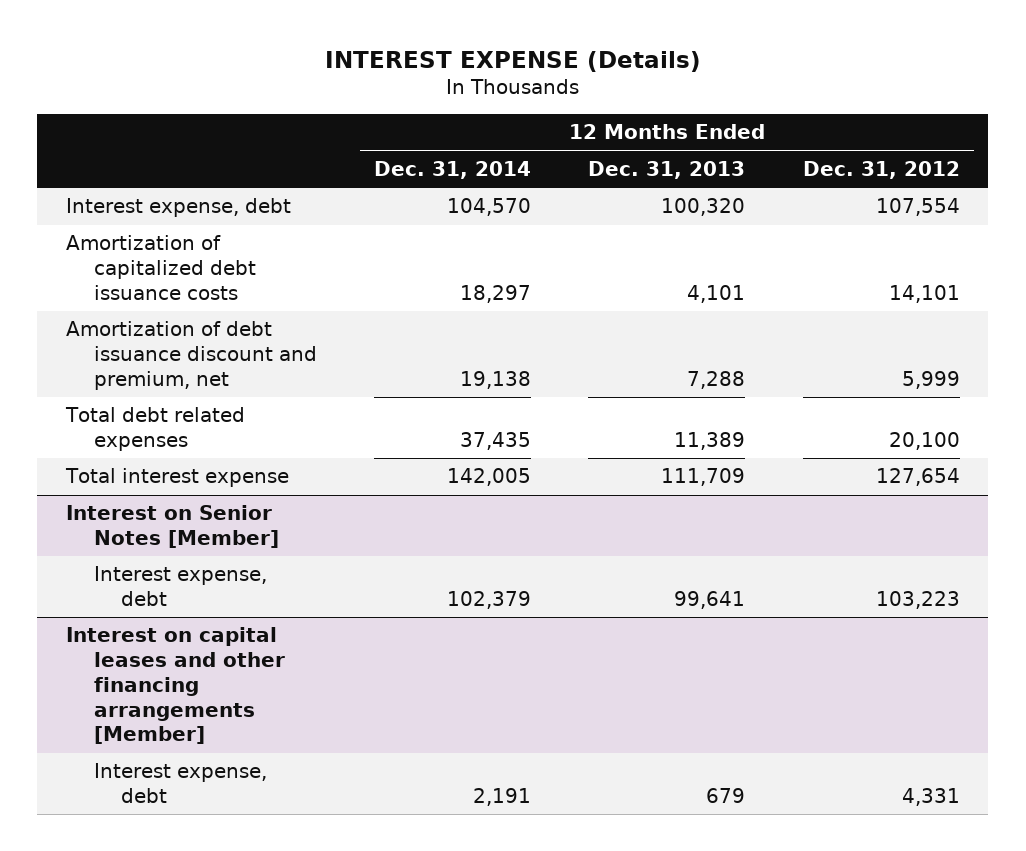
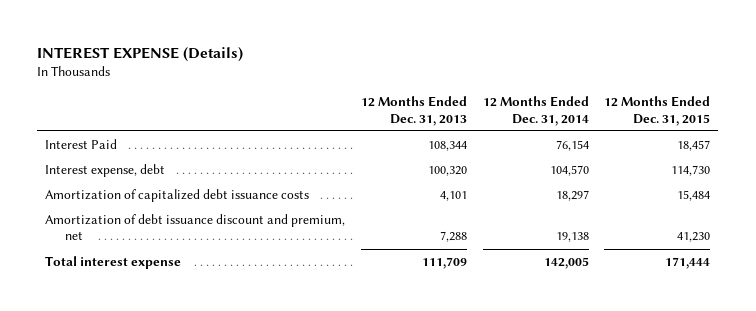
- | 12 Months Ended Dec. 31, 2014 | 12 Months Ended Dec. 31, 2013 | 12 Months Ended Dec. 31, 2012
+ | 12 Months Ended Dec. 31, 2013 | 12 Months Ended Dec. 31, 2014 | 12 Months Ended Dec. 31, 2015
+ Interest Paid | 108,344 | 76,154 | 18,457
- Total debt related expenses | 37,435 | 11,389 | 20,100
- Interest on Senior Notes [Member]
- Interest expense, debt | 102,379 | 99,641 | 103,223
- Interest on capital leases and other financing arrangements [Member]
- Interest expense, debt | 2,191 | 679 | 4,331

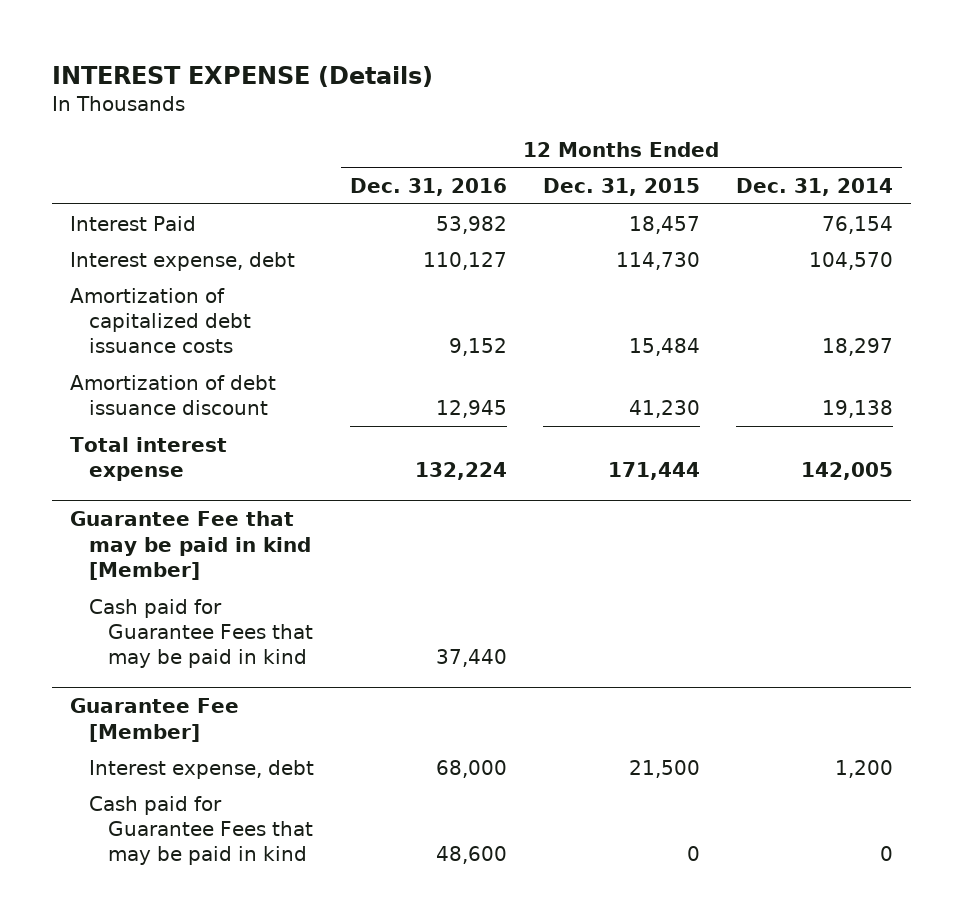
- | 12 Months Ended Dec. 31, 2013 | 12 Months Ended Dec. 31, 2014 | 12 Months Ended Dec. 31, 2015
+ | 12 Months Ended Dec. 31, 2016 | 12 Months Ended Dec. 31, 2015 | 12 Months Ended Dec. 31, 2014
- Amortization of debt issuance discount and premium, net | 7,288 | 19,138 | 41,230
+ Amortization of debt issuance discount | 12,945 | 41,230 | 19,138
+ Guarantee Fee that may be paid in kind [Member]
+ Cash paid for Guarantee Fees that may be paid in kind | 37,440 | |
+ Guarantee Fee [Member]
+ Interest expense, debt | 68,000 | 21,500 | 1,200
+ Cash paid for Guarantee Fees that may be paid in kind | 48,600 | 0 | 0

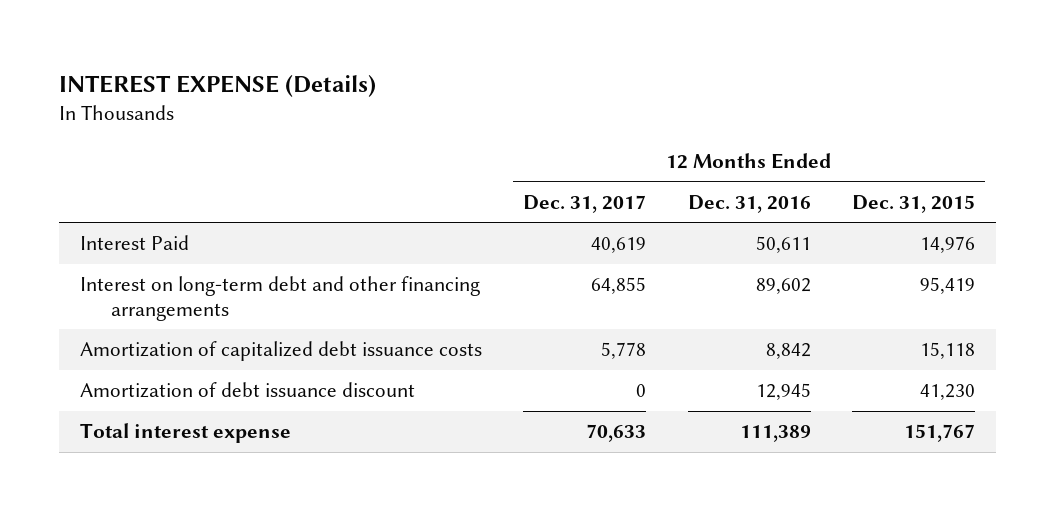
- | 12 Months Ended Dec. 31, 2016 | 12 Months Ended Dec. 31, 2015 | 12 Months Ended Dec. 31, 2014
+ | 12 Months Ended Dec. 31, 2017 | 12 Months Ended Dec. 31, 2016 | 12 Months Ended Dec. 31, 2015
- Interest Paid | 53,982 | 18,457 | 76,154
- Interest expense, debt | 110,127 | 114,730 | 104,570
- Amortization of capitalized debt issuance costs | 9,152 | 15,484 | 18,297
+ Interest Paid | 40,619 | 50,611 | 14,976
+ Interest on long-term debt and other financing arrangements | 64,855 | 89,602 | 95,419
+ Amortization of capitalized debt issuance costs | 5,778 | 8,842 | 15,118
- Total interest expense | 132,224 | 171,444 | 142,005
- Guarantee Fee that may be paid in kind [Member]
- Cash paid for Guarantee Fees that may be paid in kind | 37,440 | |
- Guarantee Fee [Member]
- Interest expense, debt | 68,000 | 21,500 | 1,200
- Cash paid for Guarantee Fees that may be paid in kind | 48,600 | 0 | 0
+ Total interest expense | 70,633 | 111,389 | 151,767

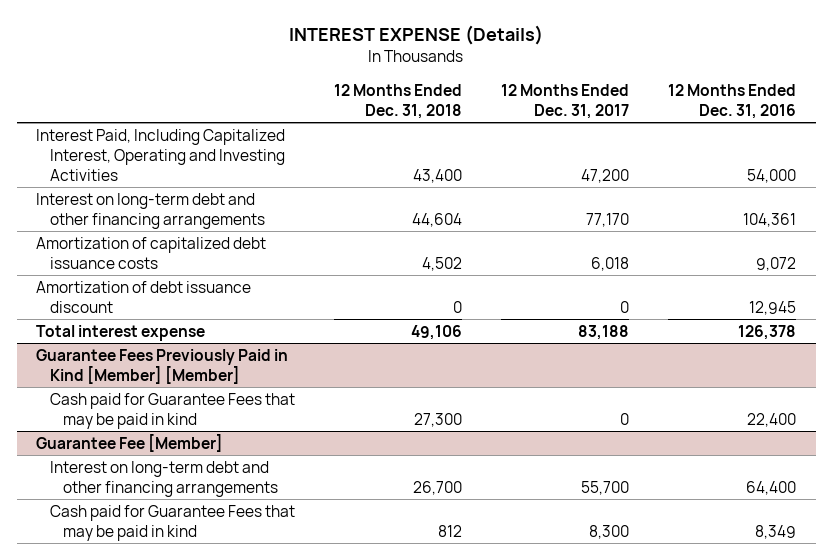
- | 12 Months Ended Dec. 31, 2017 | 12 Months Ended Dec. 31, 2016 | 12 Months Ended Dec. 31, 2015
+ | 12 Months Ended Dec. 31, 2018 | 12 Months Ended Dec. 31, 2017 | 12 Months Ended Dec. 31, 2016
- Interest Paid | 40,619 | 50,611 | 14,976
- Interest on long-term debt and other financing arrangements | 64,855 | 89,602 | 95,419
- Amortization of capitalized debt issuance costs | 5,778 | 8,842 | 15,118
+ Interest Paid, Including Capitalized Interest, Operating and Investing Activities | 43,400 | 47,200 | 54,000
+ Interest on long-term debt and other financing arrangements | 44,604 | 77,170 | 104,361
+ Amortization of capitalized debt issuance costs | 4,502 | 6,018 | 9,072
- Total interest expense | 70,633 | 111,389 | 151,767
+ Total interest expense | 49,106 | 83,188 | 126,378
+ Guarantee Fees Previously Paid in Kind [Member] [Member]
+ Cash paid for Guarantee Fees that may be paid in kind | 27,300 | 0 | 22,400
+ Guarantee Fee [Member]
+ Interest on long-term debt and other financing arrangements | 26,700 | 55,700 | 64,400
+ Cash paid for Guarantee Fees that may be paid in kind | 812 | 8,300 | 8,349

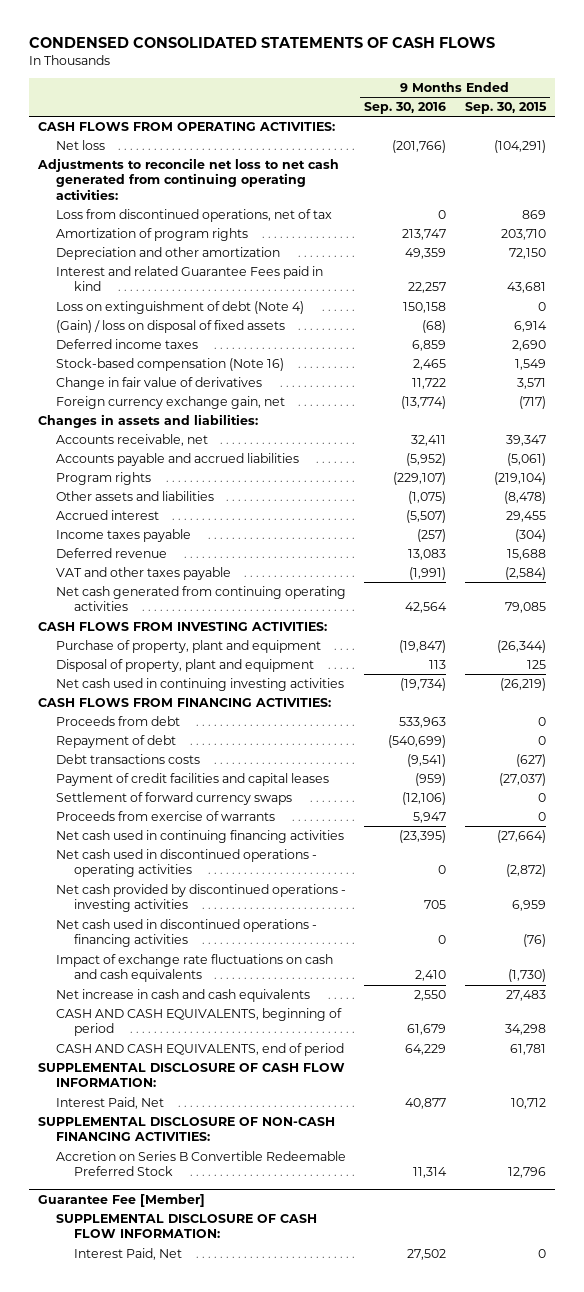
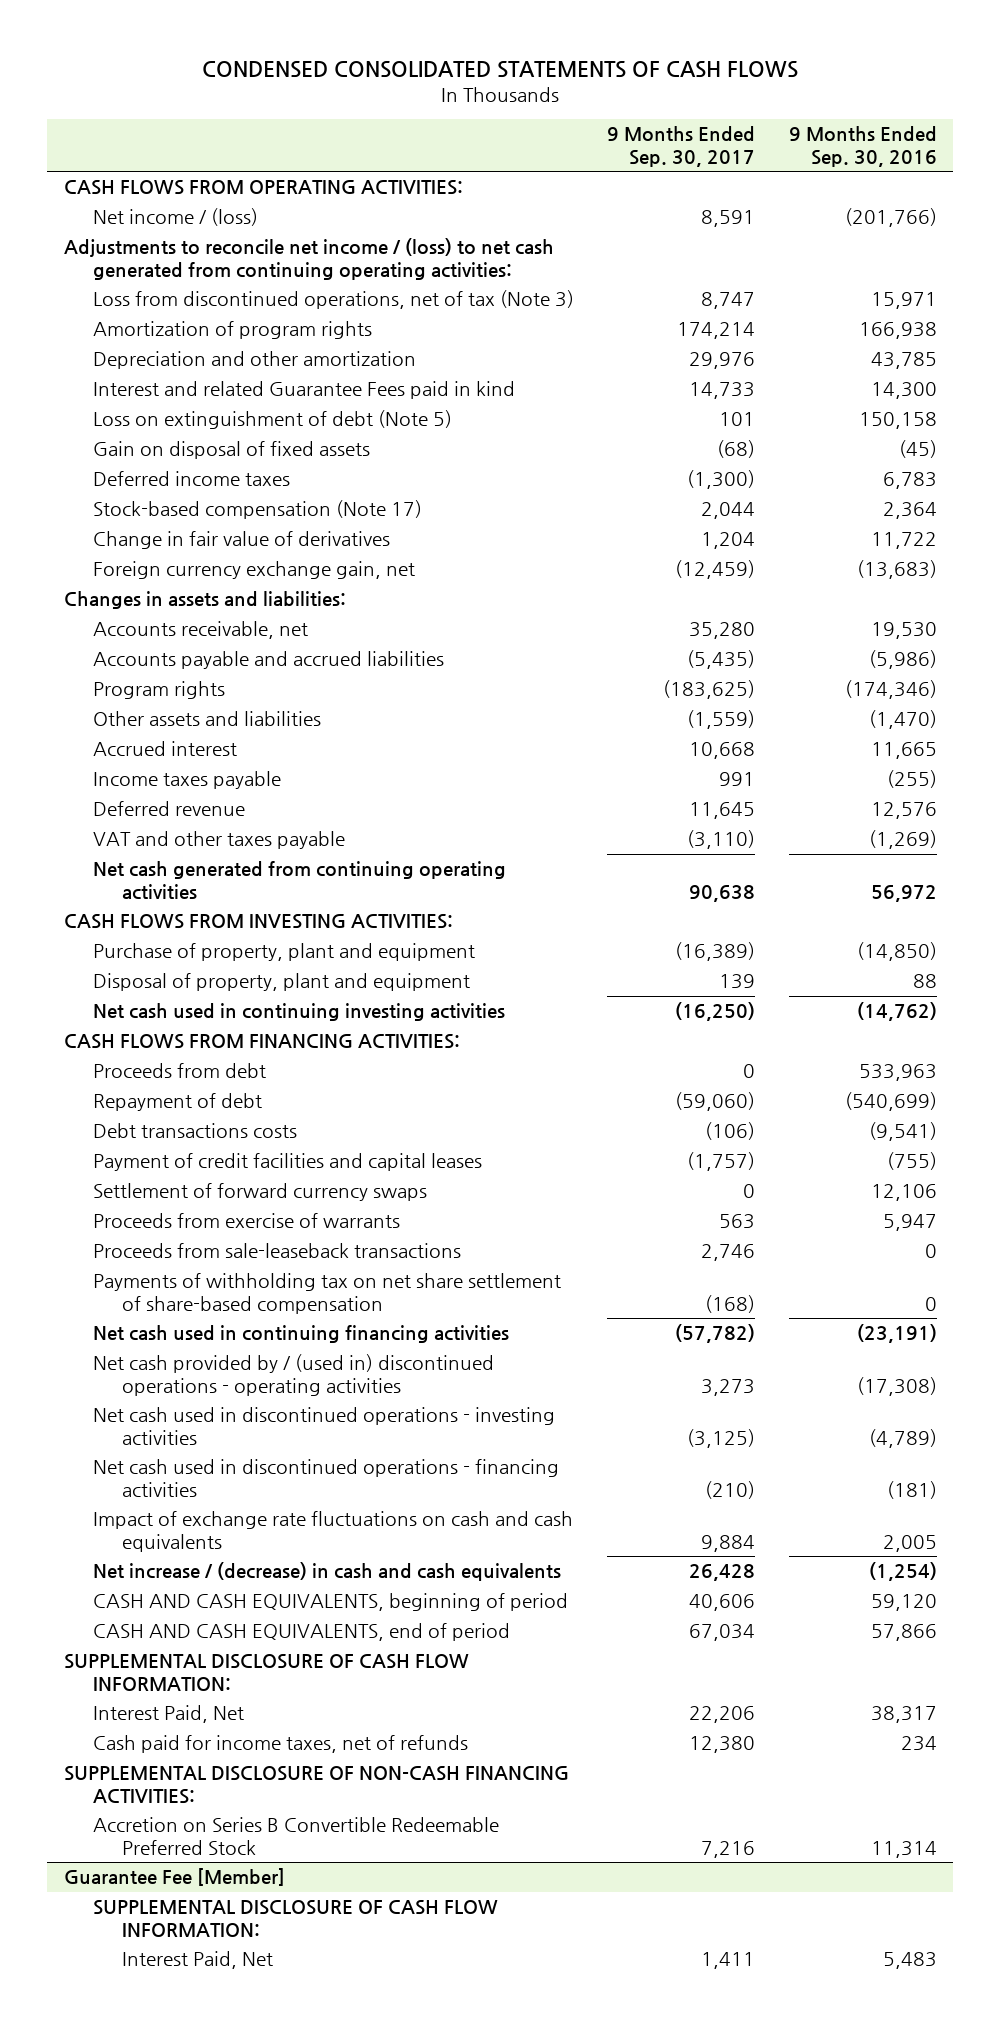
- | 9 Months Ended Sep. 30, 2016 | 9 Months Ended Sep. 30, 2015
+ | 9 Months Ended Sep. 30, 2017 | 9 Months Ended Sep. 30, 2016
- Net loss | (201,766) | (104,291)
- Adjustments to reconcile net loss to net cash generated from continuing operating activities:
- Loss from discontinued operations, net of tax | 0 | 869
- Amortization of program rights | 213,747 | 203,710
- Depreciation and other amortization | 49,359 | 72,150
- Interest and related Guarantee Fees paid in kind | 22,257 | 43,681
- Loss on extinguishment of debt (Note 4) | 150,158 | 0
- (Gain) / loss on disposal of fixed assets | (68) | 6,914
- Deferred income taxes | 6,859 | 2,690
- Stock-based compensation (Note 16) | 2,465 | 1,549
+ Net income / (loss) | 8,591 | (201,766)
+ Adjustments to reconcile net income / (loss) to net cash generated from continuing operating activities:
+ Loss from discontinued operations, net of tax (Note 3) | 8,747 | 15,971
+ Amortization of program rights | 174,214 | 166,938
+ Depreciation and other amortization | 29,976 | 43,785
+ Interest and related Guarantee Fees paid in kind | 14,733 | 14,300
+ Loss on extinguishment of debt (Note 5) | 101 | 150,158
+ Gain on disposal of fixed assets | (68) | (45)
+ Deferred income taxes | (1,300) | 6,783
+ Stock-based compensation (Note 17) | 2,044 | 2,364
- Foreign currency exchange gain, net | (13,774) | (717)
+ Foreign currency exchange gain, net | (12,459) | (13,683)
- Accounts receivable, net | 32,411 | 39,347
- Accounts payable and accrued liabilities | (5,952) | (5,061)
- Program rights | (229,107) | (219,104)
- Other assets and liabilities | (1,075) | (8,478)
- Accrued interest | (5,507) | 29,455
- Income taxes payable | (257) | (304)
- Deferred revenue | 13,083 | 15,688
- VAT and other taxes payable | (1,991) | (2,584)
- Net cash generated from continuing operating activities | 42,564 | 79,085
+ Accounts receivable, net | 35,280 | 19,530
+ Accounts payable and accrued liabilities | (5,435) | (5,986)
+ Program rights | (183,625) | (174,346)
+ Other assets and liabilities | (1,559) | (1,470)
+ Accrued interest | 10,668 | 11,665
+ Income taxes payable | 991 | (255)
+ Deferred revenue | 11,645 | 12,576
+ VAT and other taxes payable | (3,110) | (1,269)
+ Net cash generated from continuing operating activities | 90,638 | 56,972
- Purchase of property, plant and equipment | (19,847) | (26,344)
- Disposal of property, plant and equipment | 113 | 125
- Net cash used in continuing investing activities | (19,734) | (26,219)
+ Purchase of property, plant and equipment | (16,389) | (14,850)
+ Disposal of property, plant and equipment | 139 | 88
+ Net cash used in continuing investing activities | (16,250) | (14,762)
- Payment of credit facilities and capital leases | (959) | (27,037)
- Settlement of forward currency swaps | (12,106) | 0
+ Payment of credit facilities and capital leases | (1,757) | (755)
+ Settlement of forward currency swaps | 0 | 12,106
- Net cash used in continuing financing activities | (23,395) | (27,664)
- Net cash used in discontinued operations - operating activities | 0 | (2,872)
- Net cash provided by discontinued operations - investing activities | 705 | 6,959
- Net cash used in discontinued operations - financing activities | 0 | (76)
- Impact of exchange rate fluctuations on cash and cash equivalents | 2,410 | (1,730)
- Net increase in cash and cash equivalents | 2,550 | 27,483
- CASH AND CASH EQUIVALENTS, beginning of period | 61,679 | 34,298
- CASH AND CASH EQUIVALENTS, end of period | 64,229 | 61,781
+ Proceeds from sale-leaseback transactions | 2,746 | 0
+ Payments of withholding tax on net share settlement of share-based compensation | (168) | 0
+ Net cash used in continuing financing activities | (57,782) | (23,191)
+ Net cash provided by / (used in) discontinued operations - operating activities | 3,273 | (17,308)
+ Net cash used in discontinued operations - investing activities | (3,125) | (4,789)
+ Net cash used in discontinued operations - financing activities | (210) | (181)
+ Impact of exchange rate fluctuations on cash and cash equivalents | 9,884 | 2,005
+ Net increase / (decrease) in cash and cash equivalents | 26,428 | (1,254)
+ CASH AND CASH EQUIVALENTS, beginning of period | 40,606 | 59,120
+ CASH AND CASH EQUIVALENTS, end of period | 67,034 | 57,866
- Interest Paid, Net | 40,877 | 10,712
+ Interest Paid, Net | 22,206 | 38,317
+ Cash paid for income taxes, net of refunds | 12,380 | 234
@ Guarantee Fee [Member]
- Interest Paid, Net | 27,502 | 0
+ Interest Paid, Net | 1,411 | 5,483

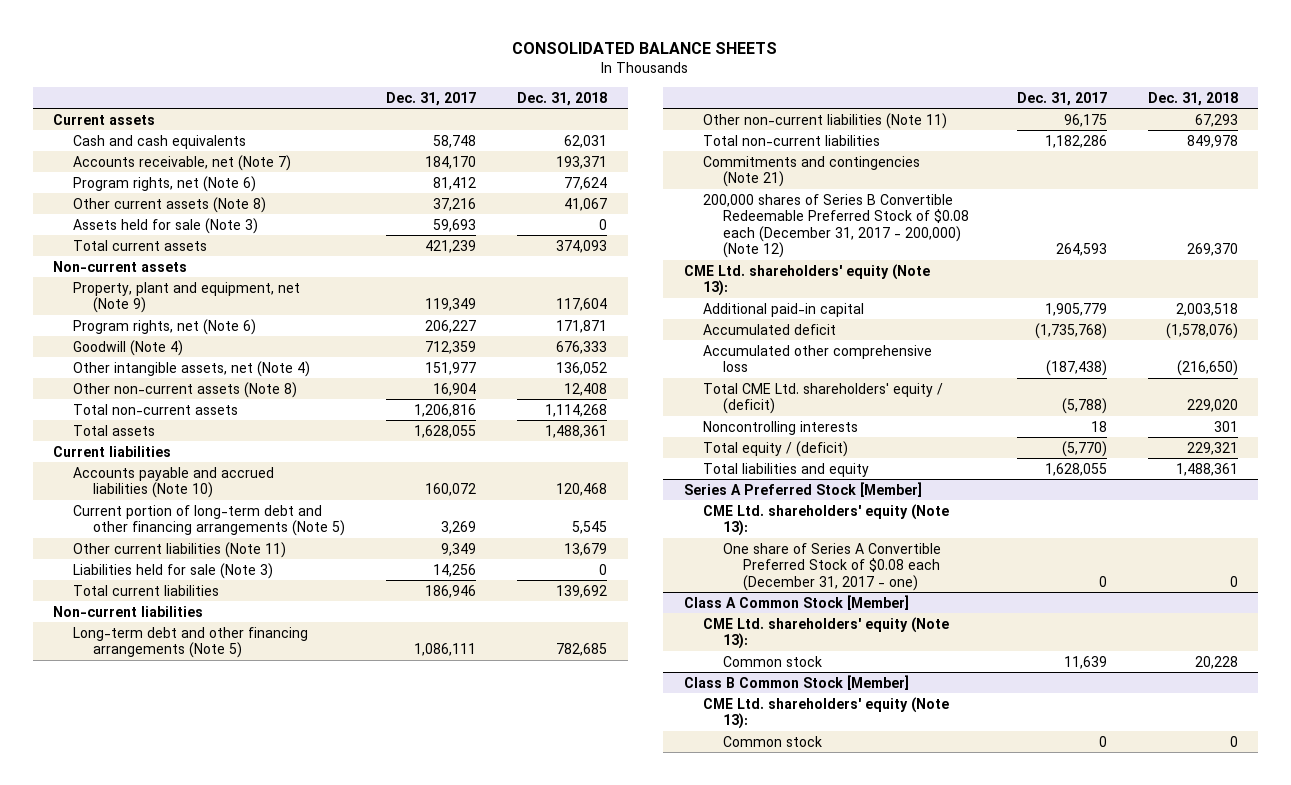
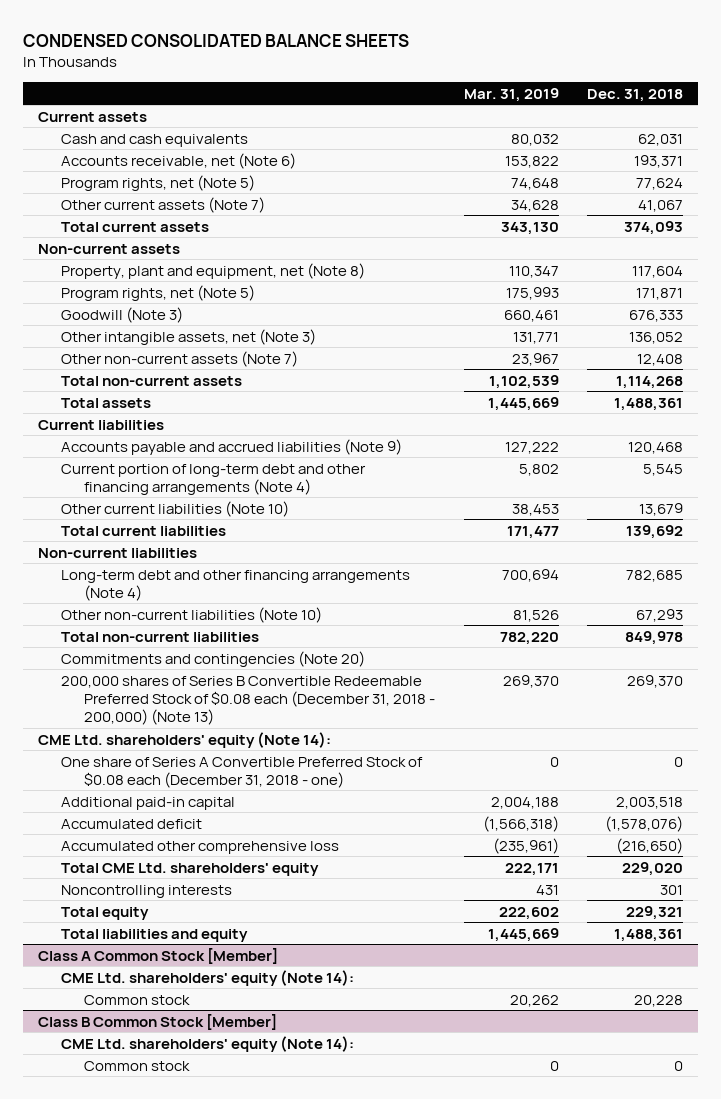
- CONSOLIDATED BALANCE SHEETS
+ CONDENSED CONSOLIDATED BALANCE SHEETS
- | Dec. 31, 2017 | Dec. 31, 2018
+ | Mar. 31, 2019 | Dec. 31, 2018
- Accounts receivable, net (Note 7) | 184,170 | 193,371
- Program rights, net (Note 6) | 81,412 | 77,624
- Other current assets (Note 8) | 37,216 | 41,067
- Assets held for sale (Note 3) | 59,693 | 0
+ Accounts receivable, net (Note 6) | 153,822 | 193,371
+ Program rights, net (Note 5) | 74,648 | 77,624
+ Other current assets (Note 7) | 34,628 | 41,067
- Property, plant and equipment, net (Note 9) | 119,349 | 117,604
- Program rights, net (Note 6) | 206,227 | 171,871
- Goodwill (Note 4) | 712,359 | 676,333
- Other intangible assets, net (Note 4) | 151,977 | 136,052
- Other non-current assets (Note 8) | 16,904 | 12,408
+ Property, plant and equipment, net (Note 8) | 110,347 | 117,604
+ Program rights, net (Note 5) | 175,993 | 171,871
+ Goodwill (Note 3) | 660,461 | 676,333
+ Other intangible assets, net (Note 3) | 131,771 | 136,052
+ Other non-current assets (Note 7) | 23,967 | 12,408
- Accounts payable and accrued liabilities (Note 10) | 160,072 | 120,468
- Current portion of long-term debt and other financing arrangements (Note 5) | 3,269 | 5,545
- Other current liabilities (Note 11) | 9,349 | 13,679
- Liabilities held for sale (Note 3) | 14,256 | 0
+ Accounts payable and accrued liabilities (Note 9) | 127,222 | 120,468
+ Current portion of long-term debt and other financing arrangements (Note 4) | 5,802 | 5,545
+ Other current liabilities (Note 10) | 38,453 | 13,679
- Long-term debt and other financing arrangements (Note 5) | 1,086,111 | 782,685
- Other non-current liabilities (Note 11) | 96,175 | 67,293
+ Long-term debt and other financing arrangements (Note 4) | 700,694 | 782,685
+ Other non-current liabilities (Note 10) | 81,526 | 67,293
- Commitments and contingencies (Note 21)
- 200,000 shares of Series B Convertible Redeemable Preferred Stock of $0.08 each (December 31, 2017 - 200,000) (Note 12) | 264,593 | 269,370
- CME Ltd. shareholders' equity (Note 13):
+ Commitments and contingencies (Note 20)
+ 200,000 shares of Series B Convertible Redeemable Preferred Stock of $0.08 each (December 31, 2018 - 200,000) (Note 13) | 269,370 | 269,370
+ CME Ltd. shareholders' equity (Note 14):
+ One share of Series A Convertible Preferred Stock of $0.08 each (December 31, 2018 - one) | 0 | 0
- Total CME Ltd. shareholders' equity / (deficit) | (5,788) | 229,020
+ Total CME Ltd. shareholders' equity | 222,171 | 229,020
- Total equity / (deficit) | (5,770) | 229,321
+ Total equity | 222,602 | 229,321
- Series A Preferred Stock [Member]
- CME Ltd. shareholders' equity (Note 13):
- One share of Series A Convertible Preferred Stock of $0.08 each (December 31, 2017 - one) | 0 | 0
@ Class A Common Stock [Member]
- CME Ltd. shareholders' equity (Note 13):
+ CME Ltd. shareholders' equity (Note 14):
@ Class B Common Stock [Member]
- CME Ltd. shareholders' equity (Note 13):
+ CME Ltd. shareholders' equity (Note 14):

